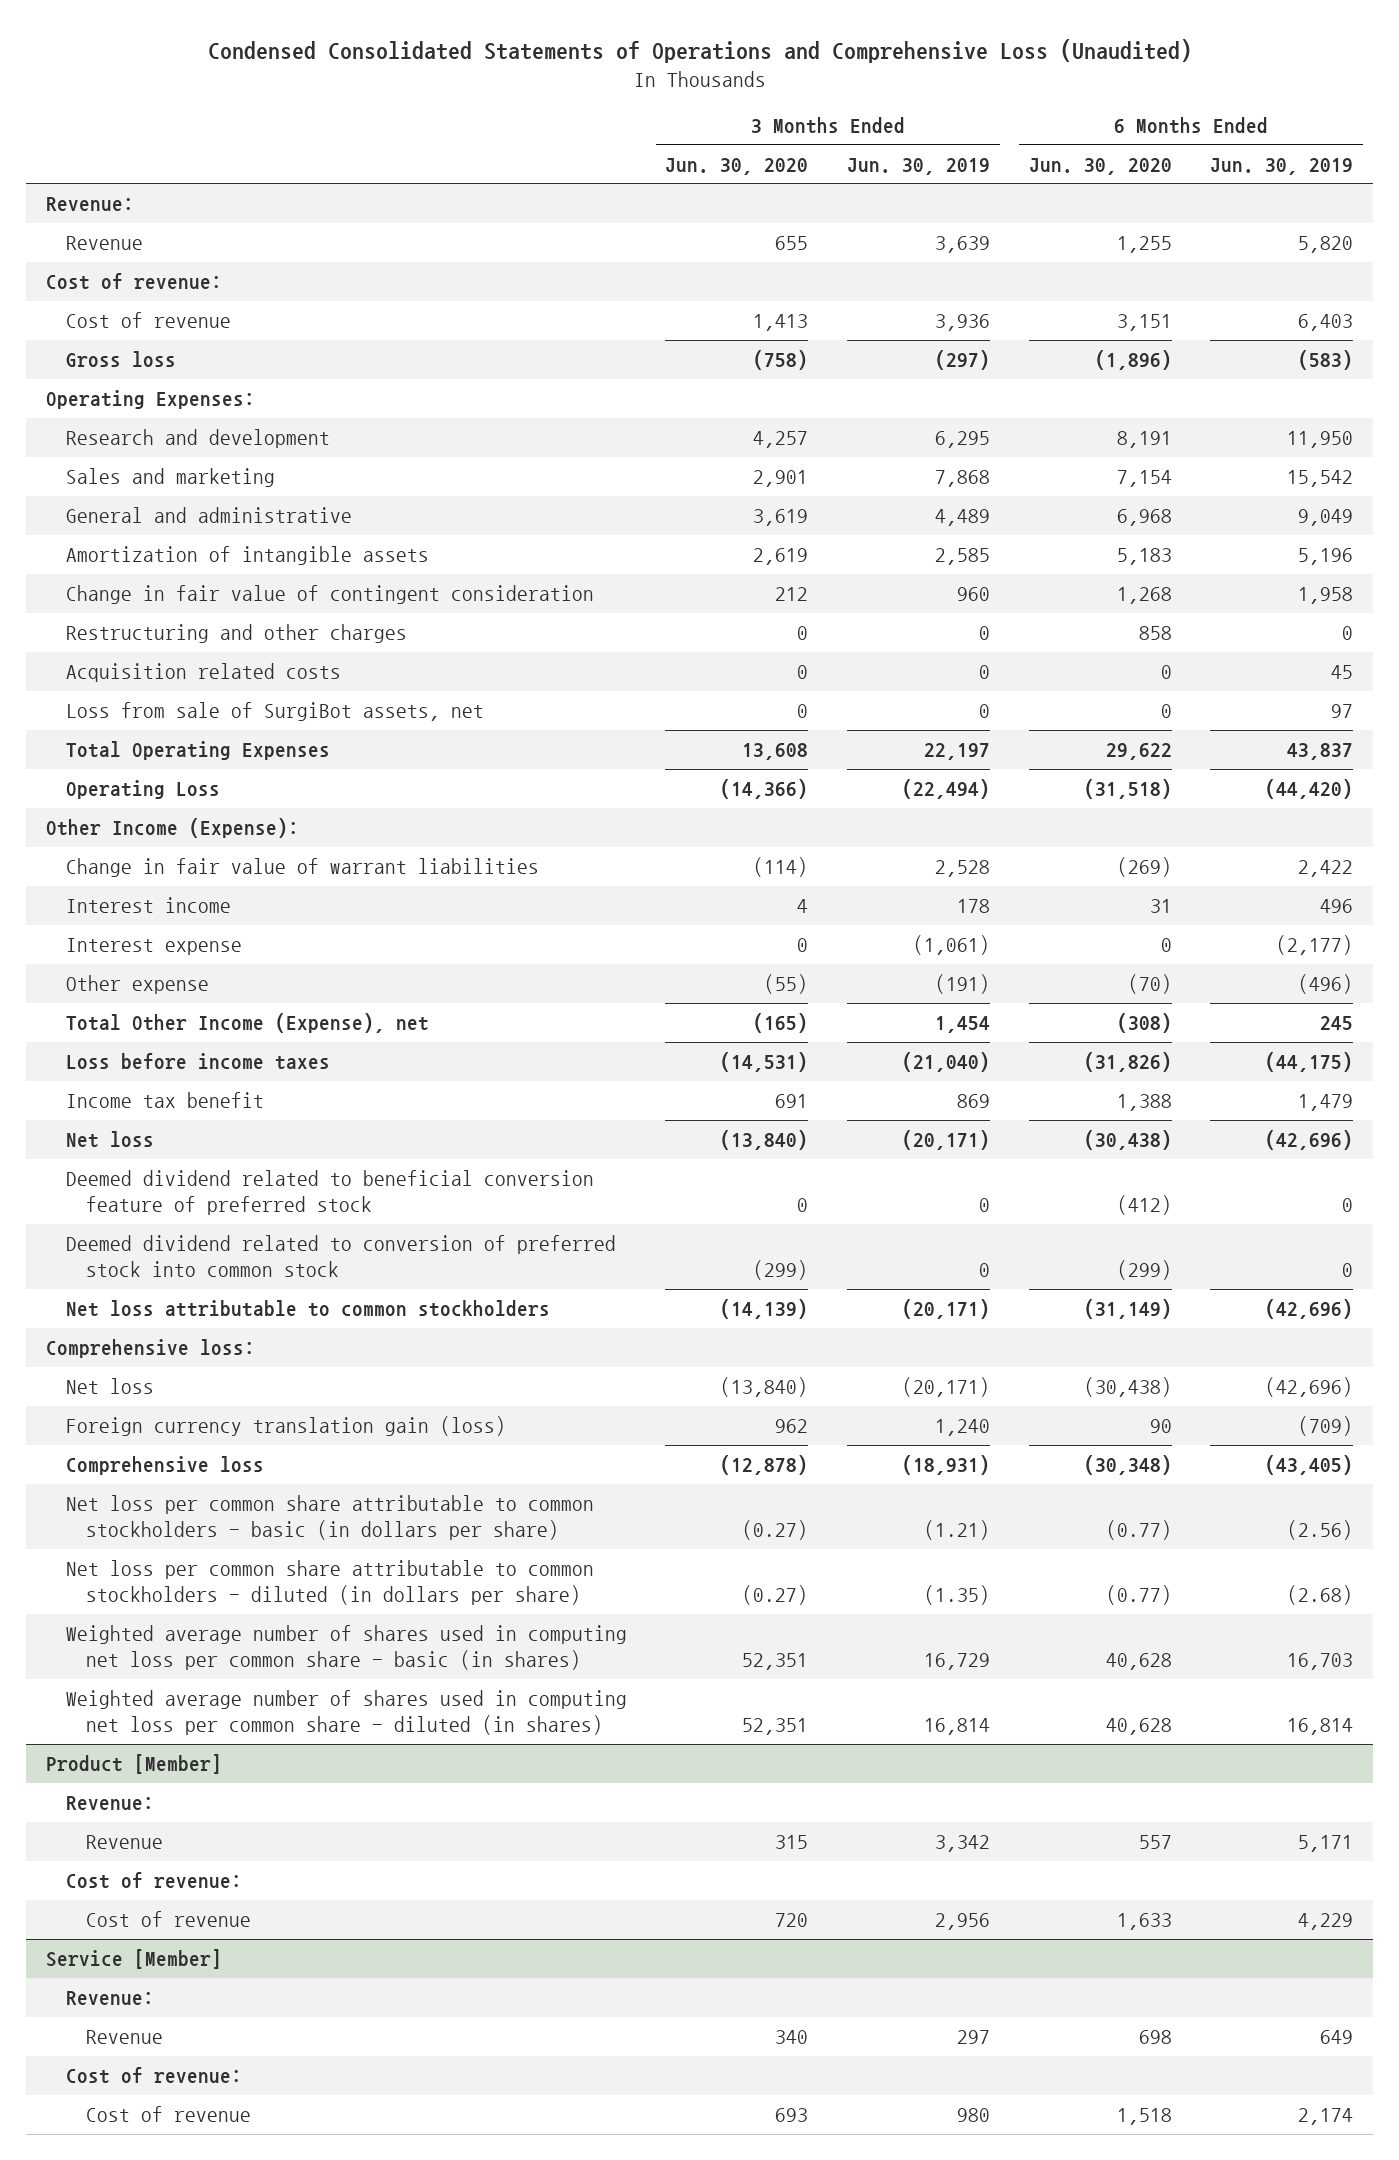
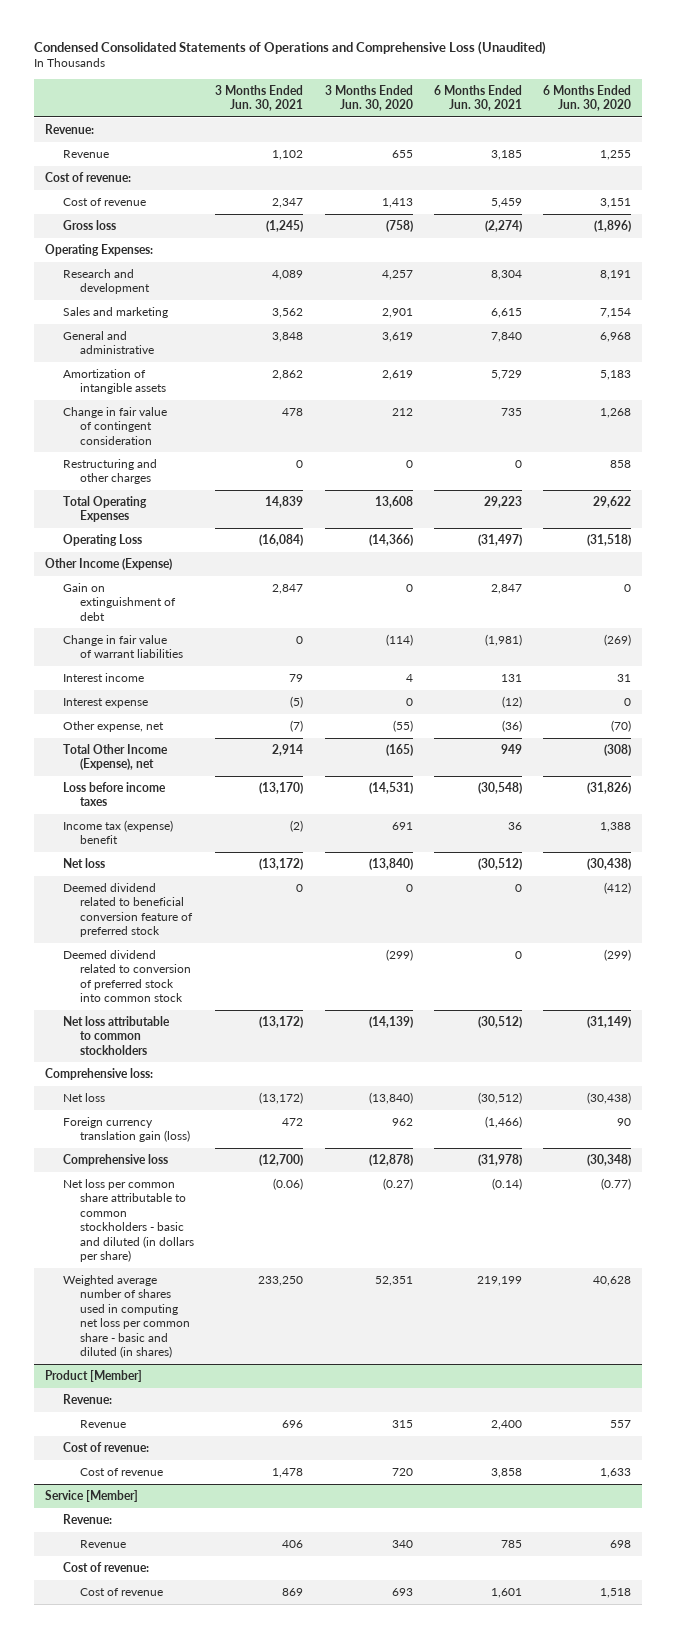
- | 3 Months Ended Jun. 30, 2020 | 3 Months Ended Jun. 30, 2019 | 6 Months Ended Jun. 30, 2020 | 6 Months Ended Jun. 30, 2019
+ | 3 Months Ended Jun. 30, 2021 | 3 Months Ended Jun. 30, 2020 | 6 Months Ended Jun. 30, 2021 | 6 Months Ended Jun. 30, 2020
- Acquisition related costs | 0 | 0 | 0 | 45
- Loss from sale of SurgiBot assets, net | 0 | 0 | 0 | 97
- Other Income (Expense):
+ Other Income (Expense)
+ Gain on extinguishment of debt | 2,847 | 0 | 2,847 | 0
- Other expense | (55) | (191) | (70) | (496)
+ Other expense, net | (7) | (55) | (36) | (70)
- Income tax benefit | 691 | 869 | 1,388 | 1,479
+ Income tax (expense) benefit | (2) | 691 | 36 | 1,388
- Net loss per common share attributable to common stockholders - basic (in dollars per share) | (0.27) | (1.21) | (0.77) | (2.56)
- Net loss per common share attributable to common stockholders - diluted (in dollars per share) | (0.27) | (1.35) | (0.77) | (2.68)
- Weighted average number of shares used in computing net loss per common share - basic (in shares) | 52,351 | 16,729 | 40,628 | 16,703
- Weighted average number of shares used in computing net loss per common share - diluted (in shares) | 52,351 | 16,814 | 40,628 | 16,814
+ Net loss per common share attributable to common stockholders - basic and diluted (in dollars per share) | (0.06) | (0.27) | (0.14) | (0.77)
+ Weighted average number of shares used in computing net loss per common share - basic and diluted (in shares) | 233,250 | 52,351 | 219,199 | 40,628

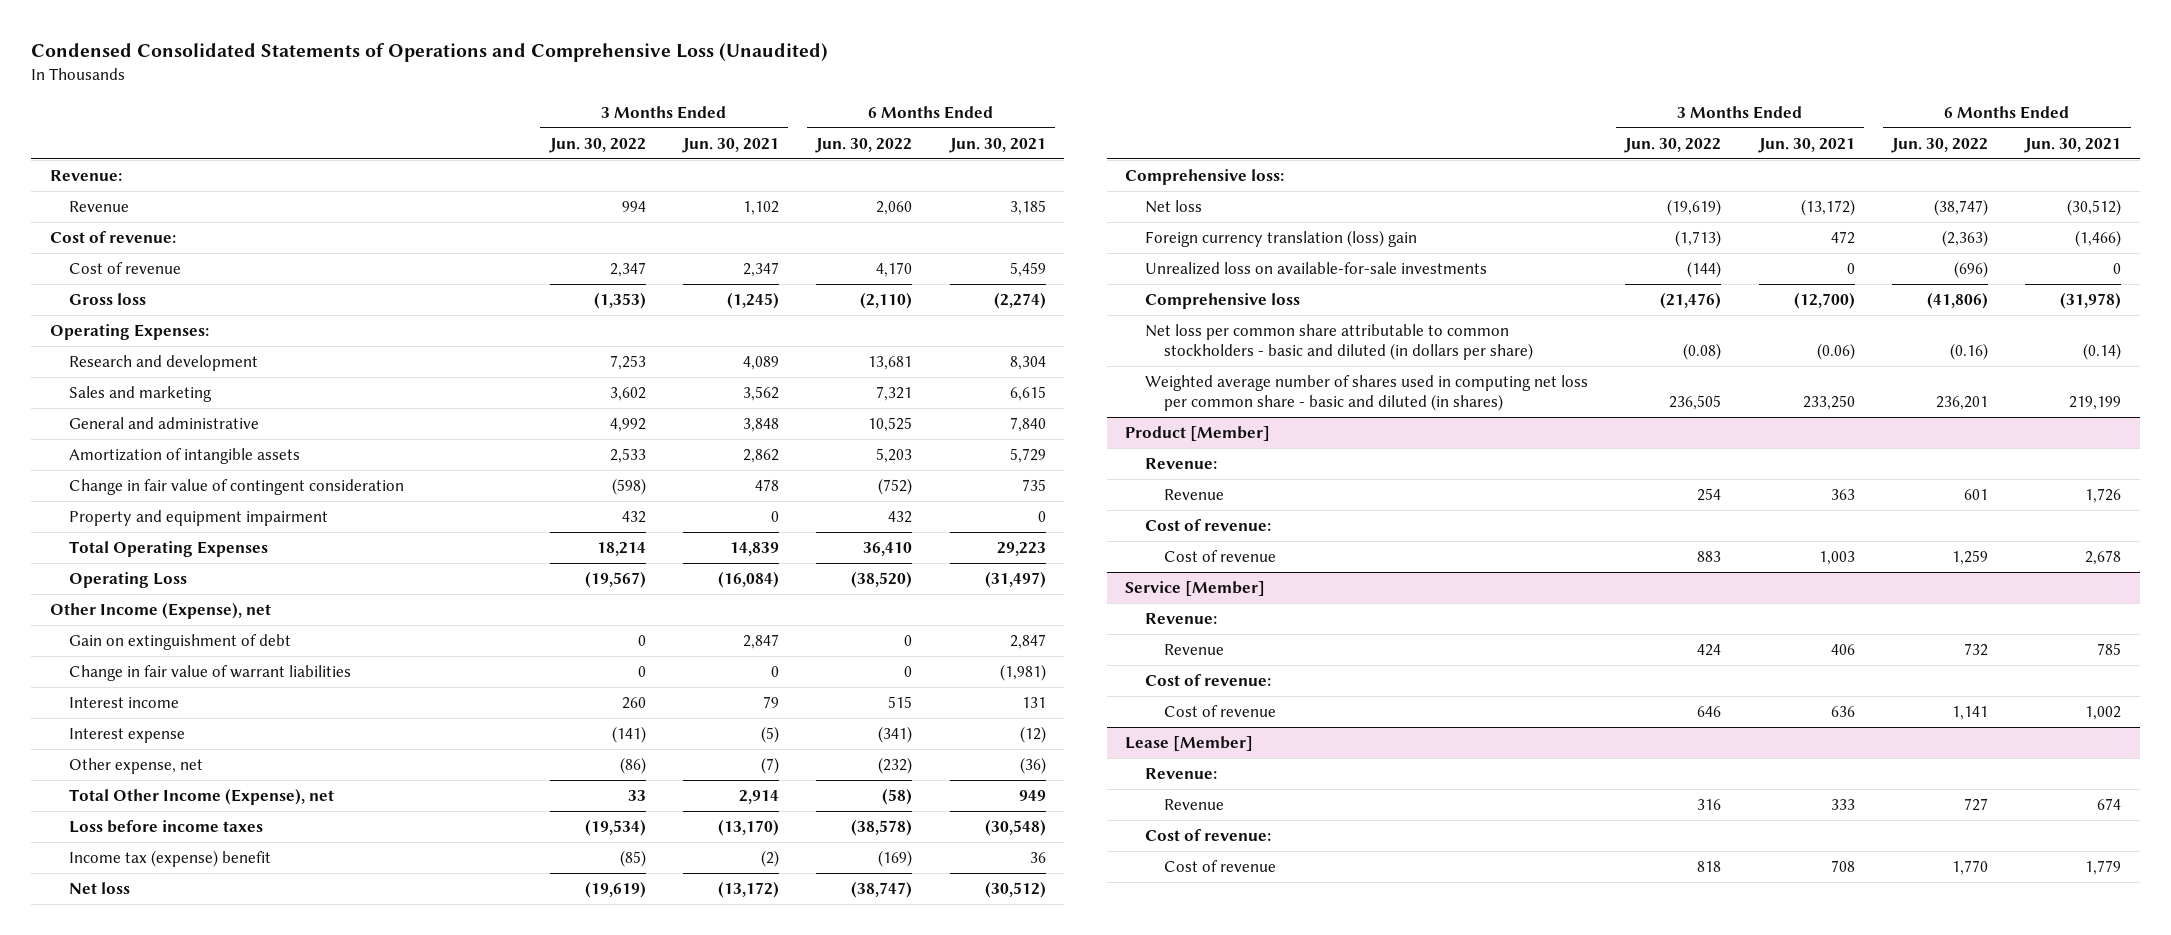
- | 3 Months Ended Jun. 30, 2021 | 3 Months Ended Jun. 30, 2020 | 6 Months Ended Jun. 30, 2021 | 6 Months Ended Jun. 30, 2020
+ | 3 Months Ended Jun. 30, 2022 | 3 Months Ended Jun. 30, 2021 | 6 Months Ended Jun. 30, 2022 | 6 Months Ended Jun. 30, 2021
- Restructuring and other charges | 0 | 0 | 0 | 858
+ Property and equipment impairment | 432 | 0 | 432 | 0
- Other Income (Expense)
+ Other Income (Expense), net
- Deemed dividend related to beneficial conversion feature of preferred stock | 0 | 0 | 0 | (412)
- Deemed dividend related to conversion of preferred stock into common stock | | (299) | 0 | (299)
- Net loss attributable to common stockholders | (13,172) | (14,139) | (30,512) | (31,149)
- Foreign currency translation gain (loss) | 472 | 962 | (1,466) | 90
+ Foreign currency translation (loss) gain | (1,713) | 472 | (2,363) | (1,466)
+ Unrealized loss on available-for-sale investments | (144) | 0 | (696) | 0
@ Product [Member]
- Revenue | 696 | 315 | 2,400 | 557
+ Revenue | 254 | 363 | 601 | 1,726
- Cost of revenue | 1,478 | 720 | 3,858 | 1,633
+ Cost of revenue | 883 | 1,003 | 1,259 | 2,678
@ Service [Member]
- Cost of revenue | 869 | 693 | 1,601 | 1,518
+ Cost of revenue | 646 | 636 | 1,141 | 1,002
+ Lease [Member]
+ Revenue:
+ Revenue | 316 | 333 | 727 | 674
+ Cost of revenue:
+ Cost of revenue | 818 | 708 | 1,770 | 1,779

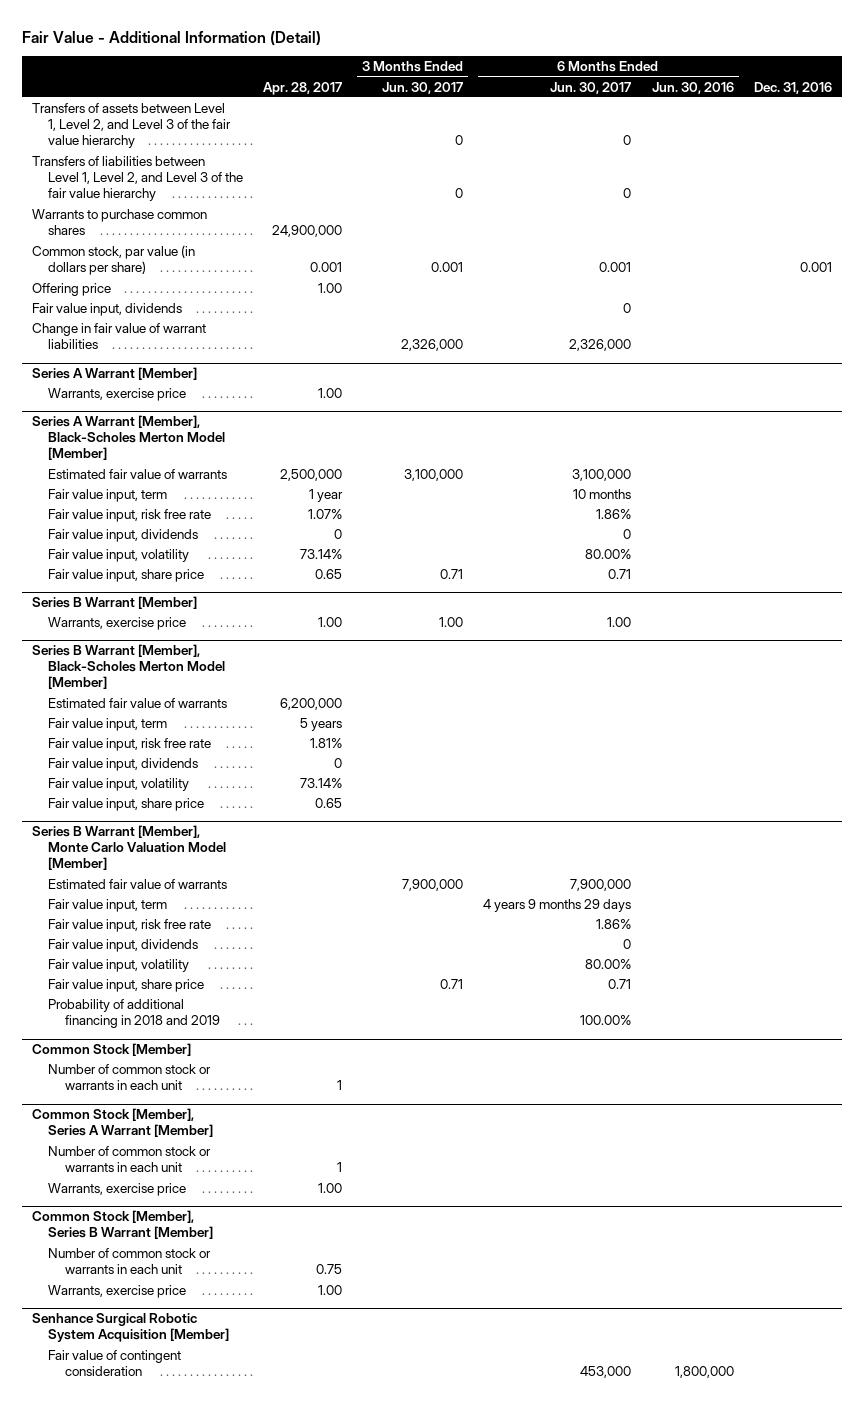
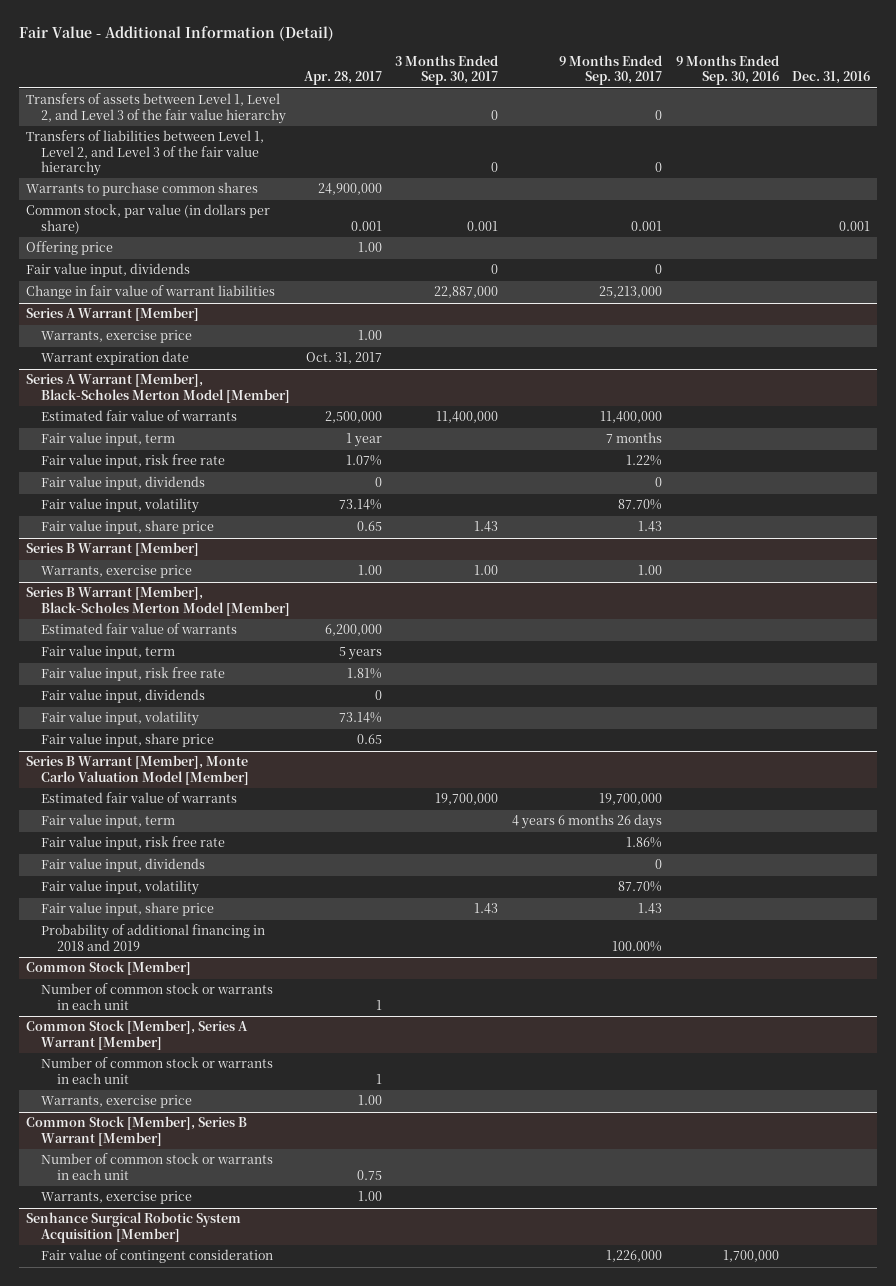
- | Apr. 28, 2017 | 3 Months Ended Jun. 30, 2017 | 6 Months Ended Jun. 30, 2017 | 6 Months Ended Jun. 30, 2016 | Dec. 31, 2016
+ | Apr. 28, 2017 | 3 Months Ended Sep. 30, 2017 | 9 Months Ended Sep. 30, 2017 | 9 Months Ended Sep. 30, 2016 | Dec. 31, 2016
@ Series A Warrant [Member]
+ Warrant expiration date | Oct. 31, 2017 | | | |

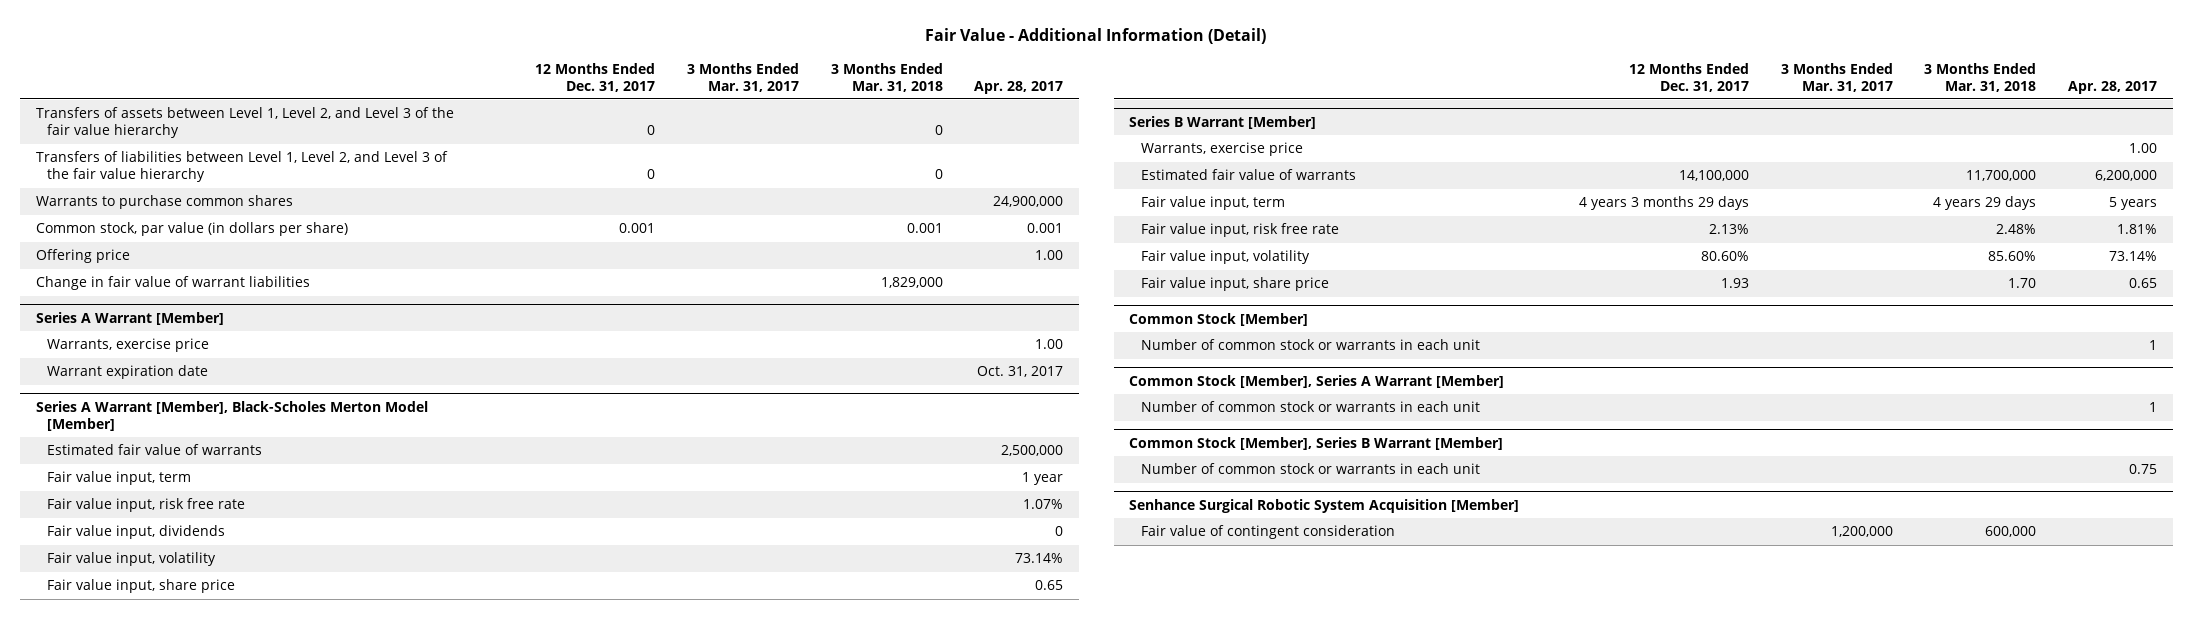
- | Apr. 28, 2017 | 3 Months Ended Sep. 30, 2017 | 9 Months Ended Sep. 30, 2017 | 9 Months Ended Sep. 30, 2016 | Dec. 31, 2016
+ | 12 Months Ended Dec. 31, 2017 | 3 Months Ended Mar. 31, 2017 | 3 Months Ended Mar. 31, 2018 | Apr. 28, 2017
- Fair value input, dividends | | 0 | 0 | |
- Series B Warrant [Member], Black-Scholes Merton Model [Member]
- Fair value input, dividends | 0 | | | |
- Series B Warrant [Member], Monte Carlo Valuation Model [Member]
- Estimated fair value of warrants | | 19,700,000 | 19,700,000 | |
- Fair value input, term | | | 4 years 6 months 26 days | |
- Fair value input, risk free rate | | | 1.86% | |
- Fair value input, dividends | | | 0 | |
- Fair value input, volatility | | | 87.70% | |
- Fair value input, share price | | 1.43 | 1.43 | |
- Probability of additional financing in 2018 and 2019 | | | 100.00% | |
@ Common Stock [Member], Series A Warrant [Member]
- Warrants, exercise price | 1.00 | | | |
@ Common Stock [Member], Series B Warrant [Member]
- Warrants, exercise price | 1.00 | | | |

